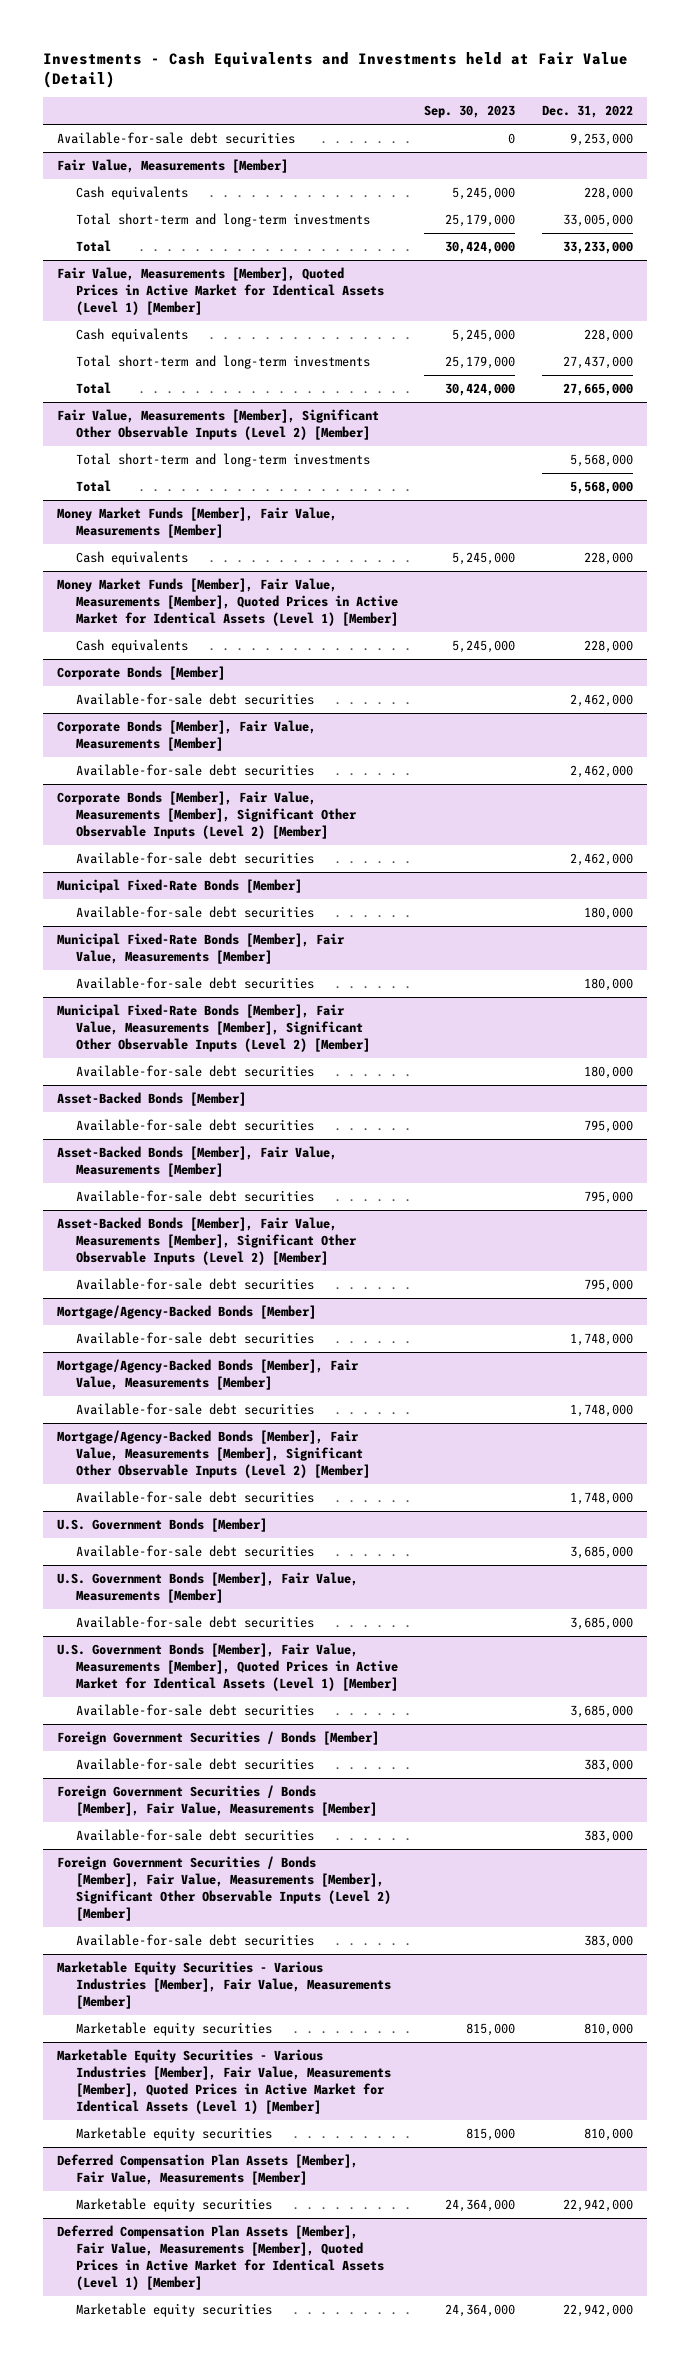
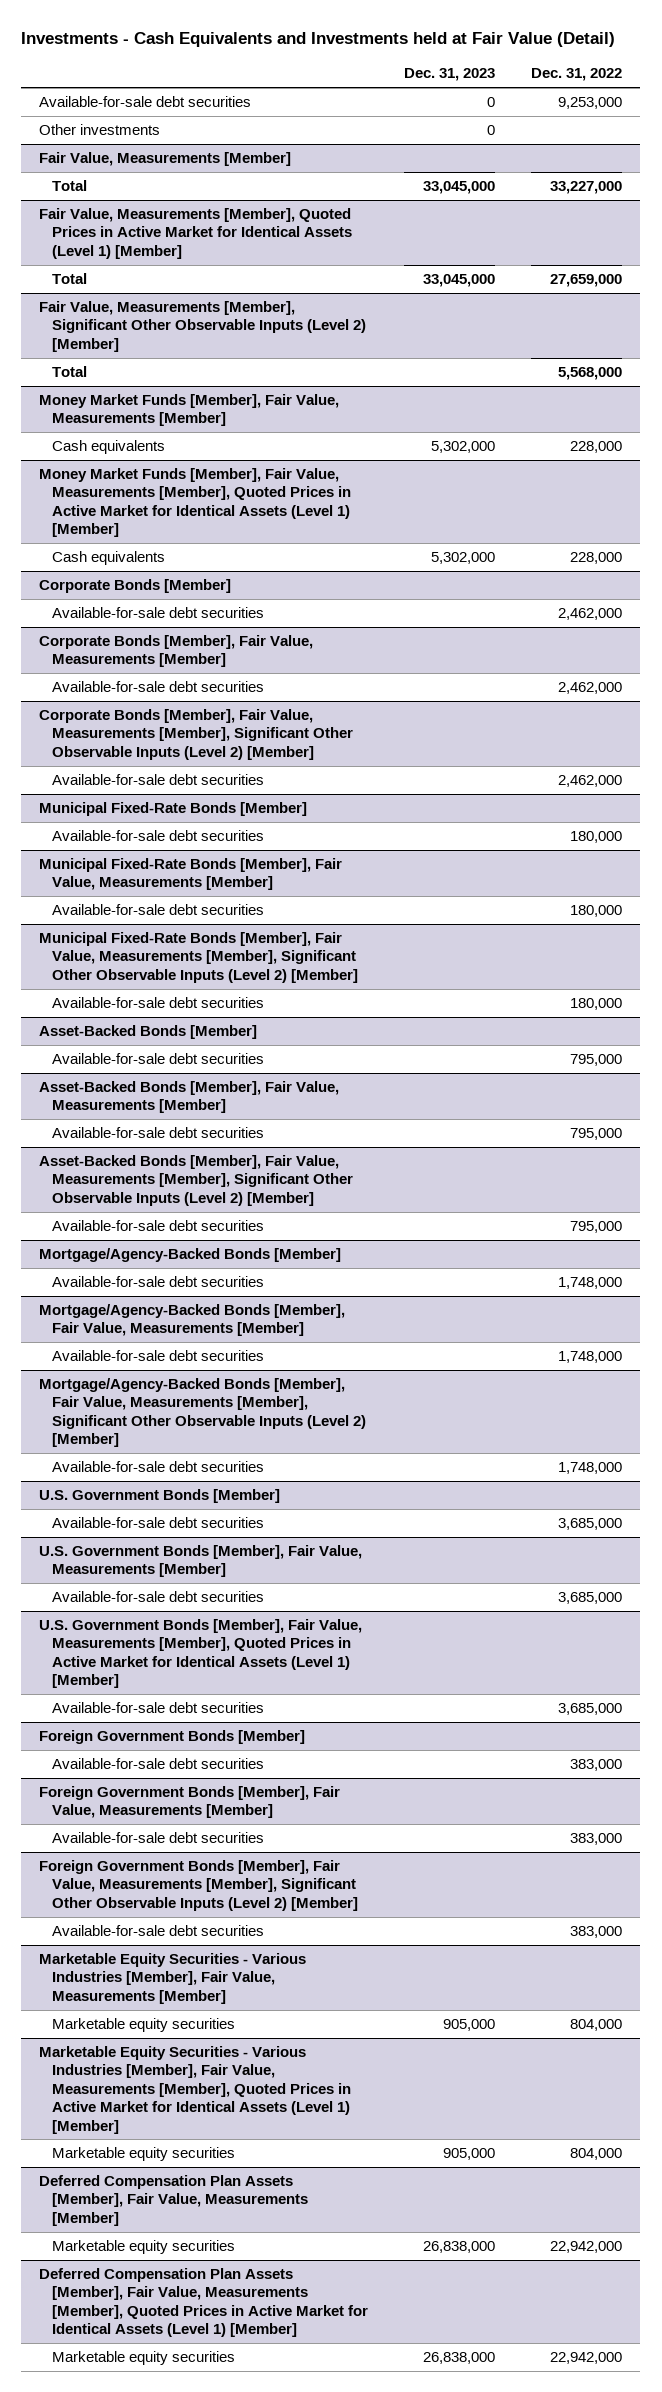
- | Sep. 30, 2023 | Dec. 31, 2022
+ | Dec. 31, 2023 | Dec. 31, 2022
+ Other investments | 0 |
@ Fair Value, Measurements [Member]
- Cash equivalents | 5,245,000 | 228,000
- Total short-term and long-term investments | 25,179,000 | 33,005,000
- Total | 30,424,000 | 33,233,000
+ Total | 33,045,000 | 33,227,000
@ Fair Value, Measurements [Member], Quoted Prices in Active Market for Identical Assets (Level 1) [Member]
- Cash equivalents | 5,245,000 | 228,000
- Total short-term and long-term investments | 25,179,000 | 27,437,000
- Total | 30,424,000 | 27,665,000
+ Total | 33,045,000 | 27,659,000
@ Fair Value, Measurements [Member], Significant Other Observable Inputs (Level 2) [Member]
- Total short-term and long-term investments | | 5,568,000
- Foreign Government Securities / Bonds [Member]
+ Foreign Government Bonds [Member]
- Foreign Government Securities / Bonds [Member], Fair Value, Measurements [Member]
+ Foreign Government Bonds [Member], Fair Value, Measurements [Member]
- Foreign Government Securities / Bonds [Member], Fair Value, Measurements [Member], Significant Other Observable Inputs (Level 2) [Member]
+ Foreign Government Bonds [Member], Fair Value, Measurements [Member], Significant Other Observable Inputs (Level 2) [Member]
@ Marketable Equity Securities - Various Industries [Member], Fair Value, Measurements [Member]
- Marketable equity securities | 815,000 | 810,000
+ Marketable equity securities | 905,000 | 804,000
@ Marketable Equity Securities - Various Industries [Member], Fair Value, Measurements [Member], Quoted Prices in Active Market for Identical Assets (Level 1) [Member]
- Marketable equity securities | 815,000 | 810,000
+ Marketable equity securities | 905,000 | 804,000

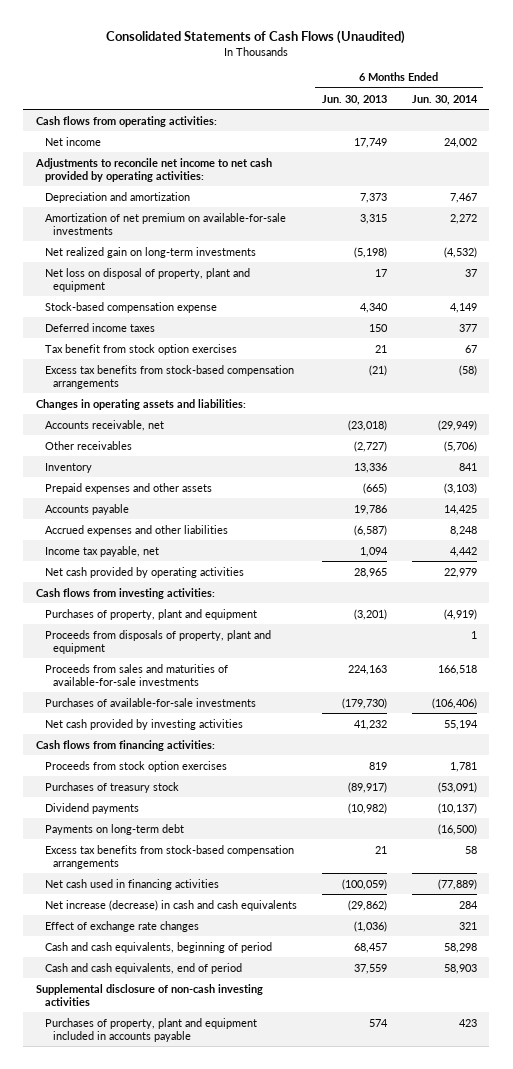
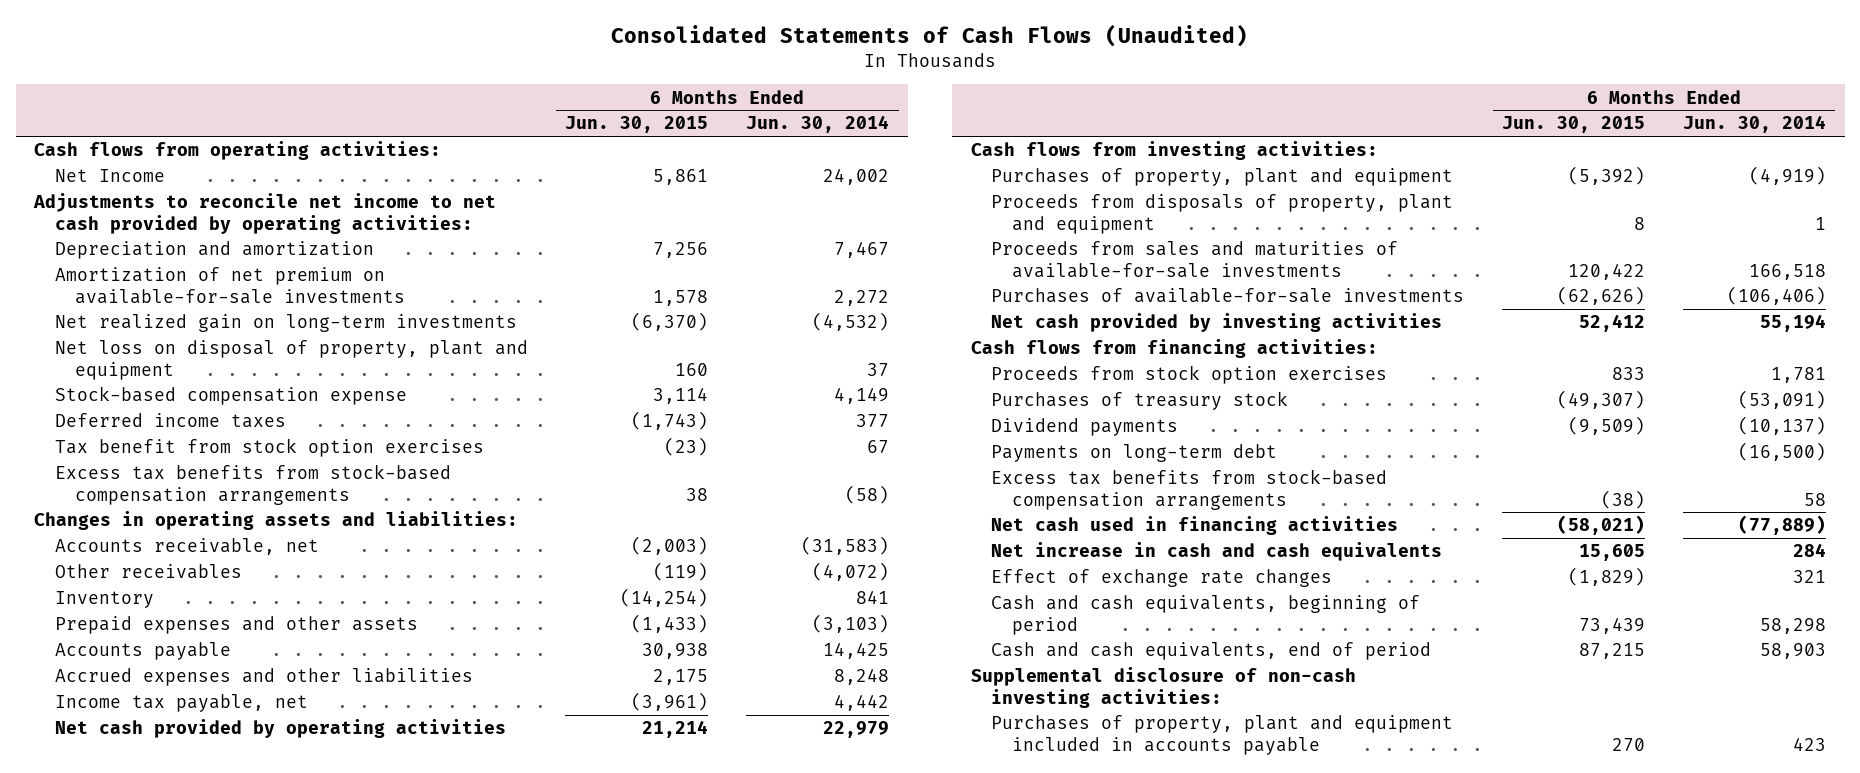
- | 6 Months Ended Jun. 30, 2013 | 6 Months Ended Jun. 30, 2014
+ | 6 Months Ended Jun. 30, 2015 | 6 Months Ended Jun. 30, 2014
- Net income | 17,749 | 24,002
+ Net Income | 5,861 | 24,002
- Accounts receivable, net | (23,018) | (29,949)
- Other receivables | (2,727) | (5,706)
+ Accounts receivable, net | (2,003) | (31,583)
+ Other receivables | (119) | (4,072)
- Net increase (decrease) in cash and cash equivalents | (29,862) | 284
+ Net increase in cash and cash equivalents | 15,605 | 284
- Supplemental disclosure of non-cash investing activities
+ Supplemental disclosure of non-cash investing activities:

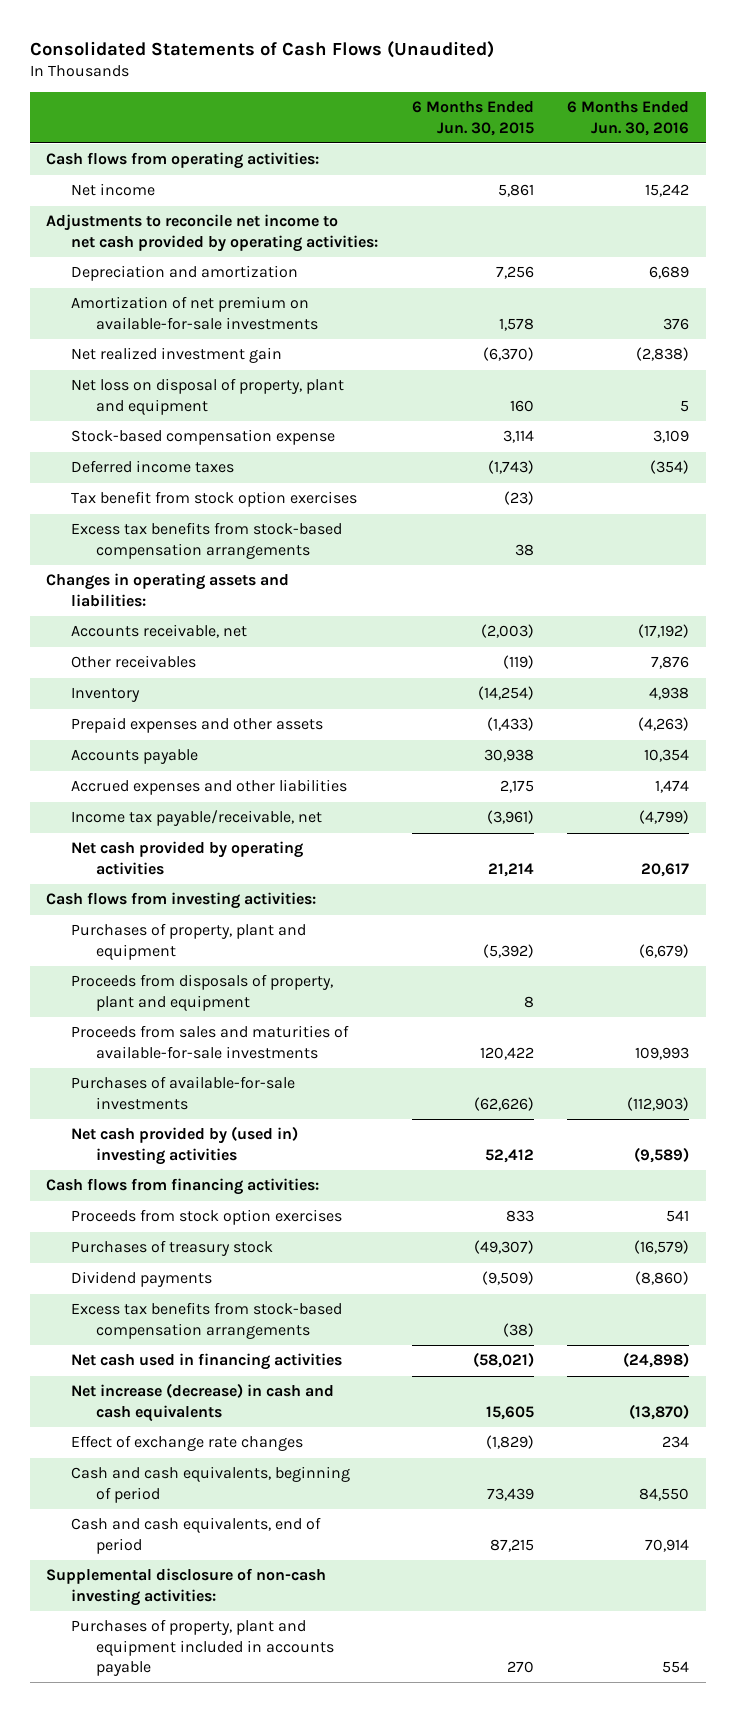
- | 6 Months Ended Jun. 30, 2015 | 6 Months Ended Jun. 30, 2014
+ | 6 Months Ended Jun. 30, 2015 | 6 Months Ended Jun. 30, 2016
- Net Income | 5,861 | 24,002
+ Net income | 5,861 | 15,242
- Net realized gain on long-term investments | (6,370) | (4,532)
+ Net realized investment gain | (6,370) | (2,838)
- Income tax payable, net | (3,961) | 4,442
+ Income tax payable/receivable, net | (3,961) | (4,799)
- Net cash provided by investing activities | 52,412 | 55,194
+ Net cash provided by (used in) investing activities | 52,412 | (9,589)
- Payments on long-term debt | | (16,500)
- Net increase in cash and cash equivalents | 15,605 | 284
+ Net increase (decrease) in cash and cash equivalents | 15,605 | (13,870)

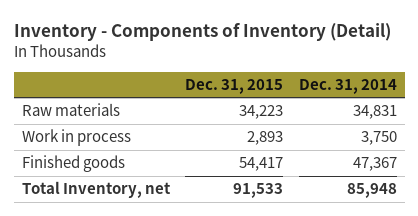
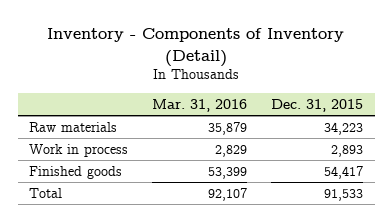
- | Dec. 31, 2015 | Dec. 31, 2014
+ | Mar. 31, 2016 | Dec. 31, 2015
- Total Inventory, net | 91,533 | 85,948
+ Total | 92,107 | 91,533

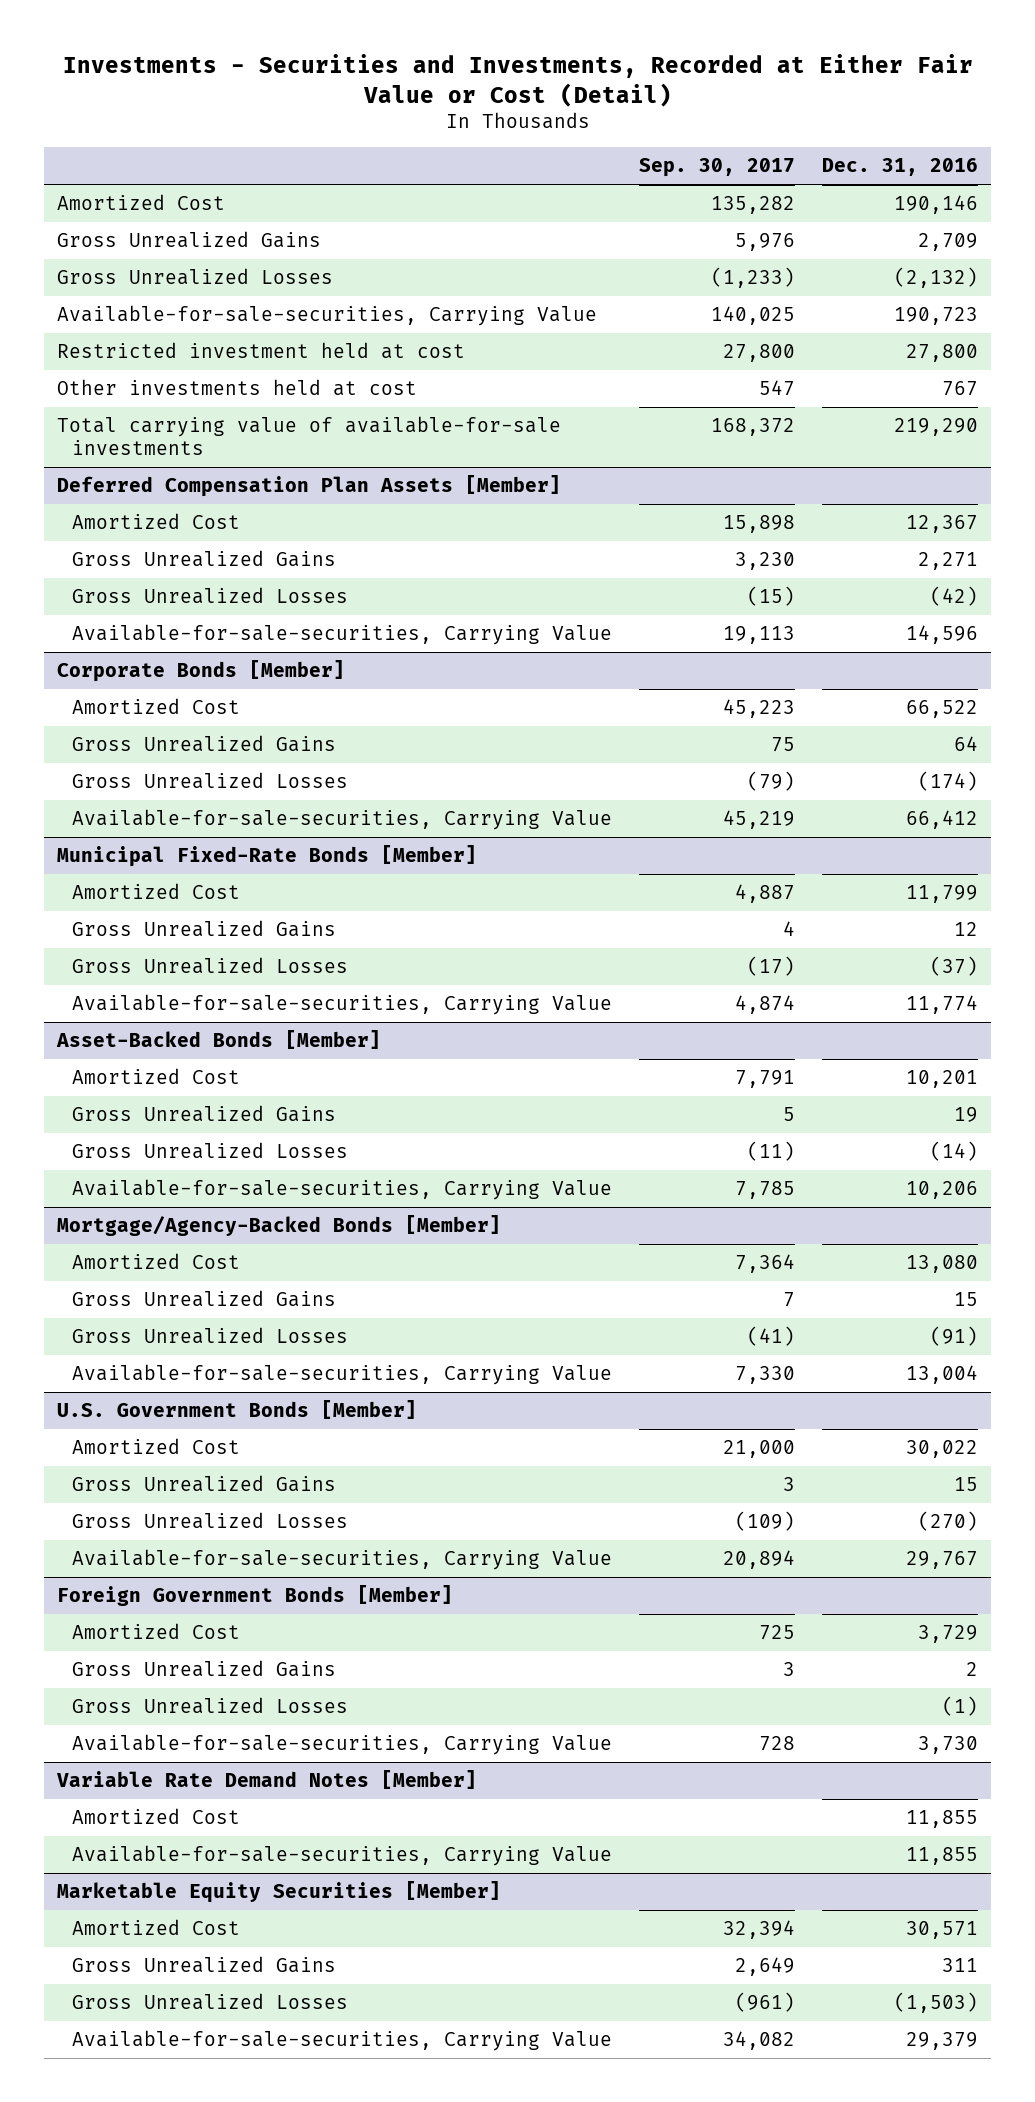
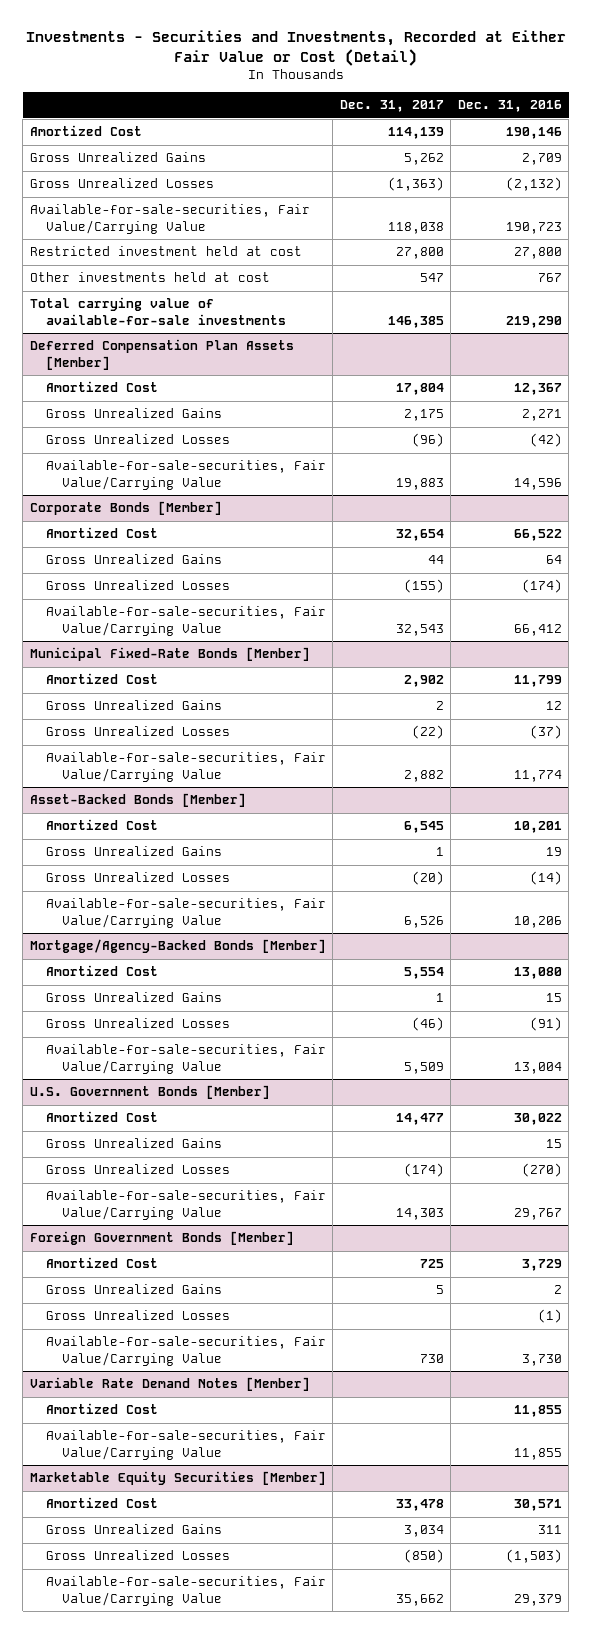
- | Sep. 30, 2017 | Dec. 31, 2016
+ | Dec. 31, 2017 | Dec. 31, 2016
- Available-for-sale-securities, Carrying Value | 140,025 | 190,723
+ Available-for-sale-securities, Fair Value/Carrying Value | 118,038 | 190,723
@ Deferred Compensation Plan Assets [Member]
- Available-for-sale-securities, Carrying Value | 19,113 | 14,596
+ Available-for-sale-securities, Fair Value/Carrying Value | 19,883 | 14,596
@ Corporate Bonds [Member]
- Available-for-sale-securities, Carrying Value | 45,219 | 66,412
+ Available-for-sale-securities, Fair Value/Carrying Value | 32,543 | 66,412
@ Municipal Fixed-Rate Bonds [Member]
- Available-for-sale-securities, Carrying Value | 4,874 | 11,774
+ Available-for-sale-securities, Fair Value/Carrying Value | 2,882 | 11,774
@ Asset-Backed Bonds [Member]
- Available-for-sale-securities, Carrying Value | 7,785 | 10,206
+ Available-for-sale-securities, Fair Value/Carrying Value | 6,526 | 10,206
@ Mortgage/Agency-Backed Bonds [Member]
- Available-for-sale-securities, Carrying Value | 7,330 | 13,004
+ Available-for-sale-securities, Fair Value/Carrying Value | 5,509 | 13,004
@ U.S. Government Bonds [Member]
- Available-for-sale-securities, Carrying Value | 20,894 | 29,767
+ Available-for-sale-securities, Fair Value/Carrying Value | 14,303 | 29,767
@ Foreign Government Bonds [Member]
- Available-for-sale-securities, Carrying Value | 728 | 3,730
+ Available-for-sale-securities, Fair Value/Carrying Value | 730 | 3,730
@ Variable Rate Demand Notes [Member]
- Available-for-sale-securities, Carrying Value | | 11,855
+ Available-for-sale-securities, Fair Value/Carrying Value | | 11,855
@ Marketable Equity Securities [Member]
- Available-for-sale-securities, Carrying Value | 34,082 | 29,379
+ Available-for-sale-securities, Fair Value/Carrying Value | 35,662 | 29,379

